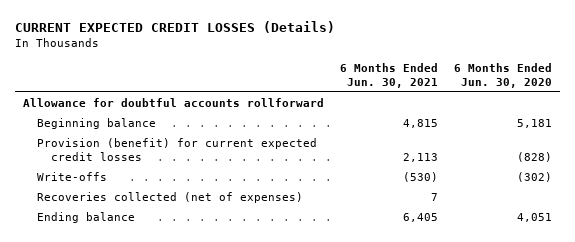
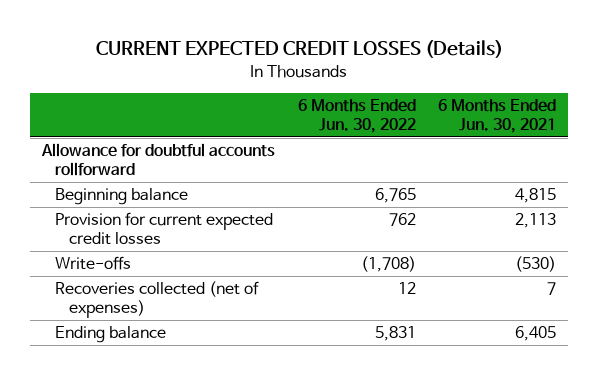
- | 6 Months Ended Jun. 30, 2021 | 6 Months Ended Jun. 30, 2020
+ | 6 Months Ended Jun. 30, 2022 | 6 Months Ended Jun. 30, 2021
- Provision (benefit) for current expected credit losses | 2,113 | (828)
+ Provision for current expected credit losses | 762 | 2,113

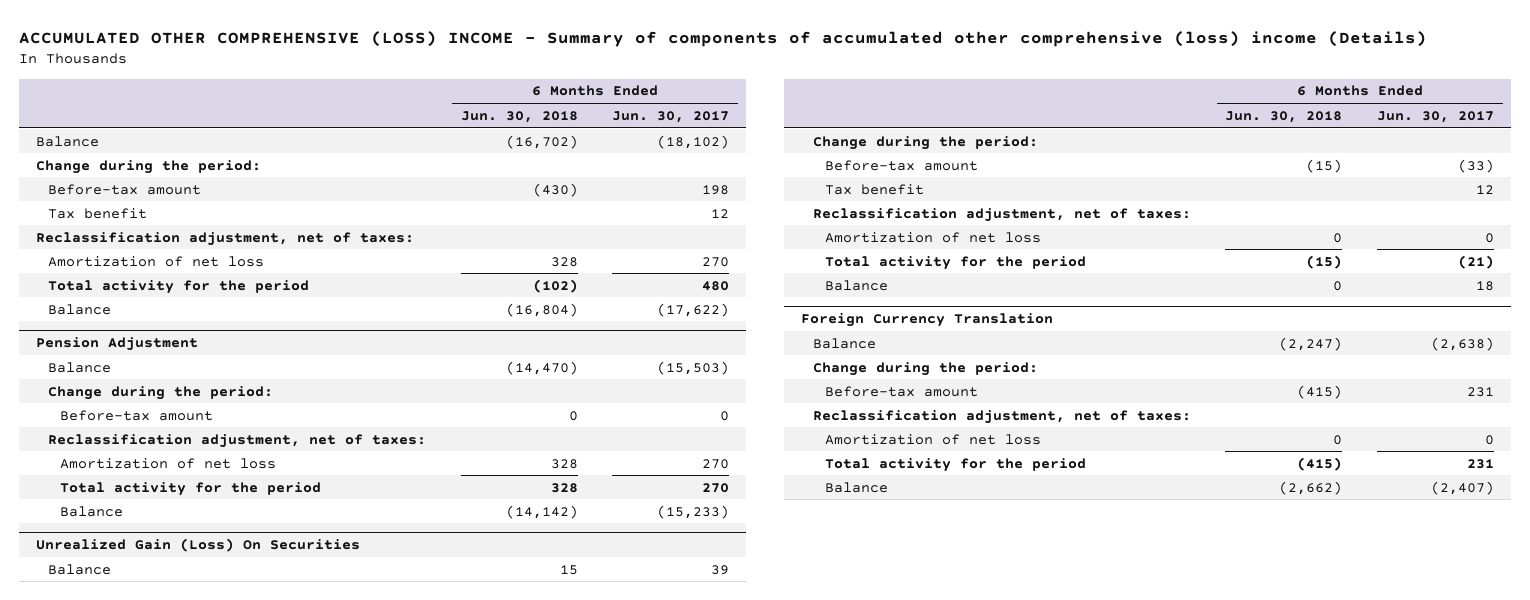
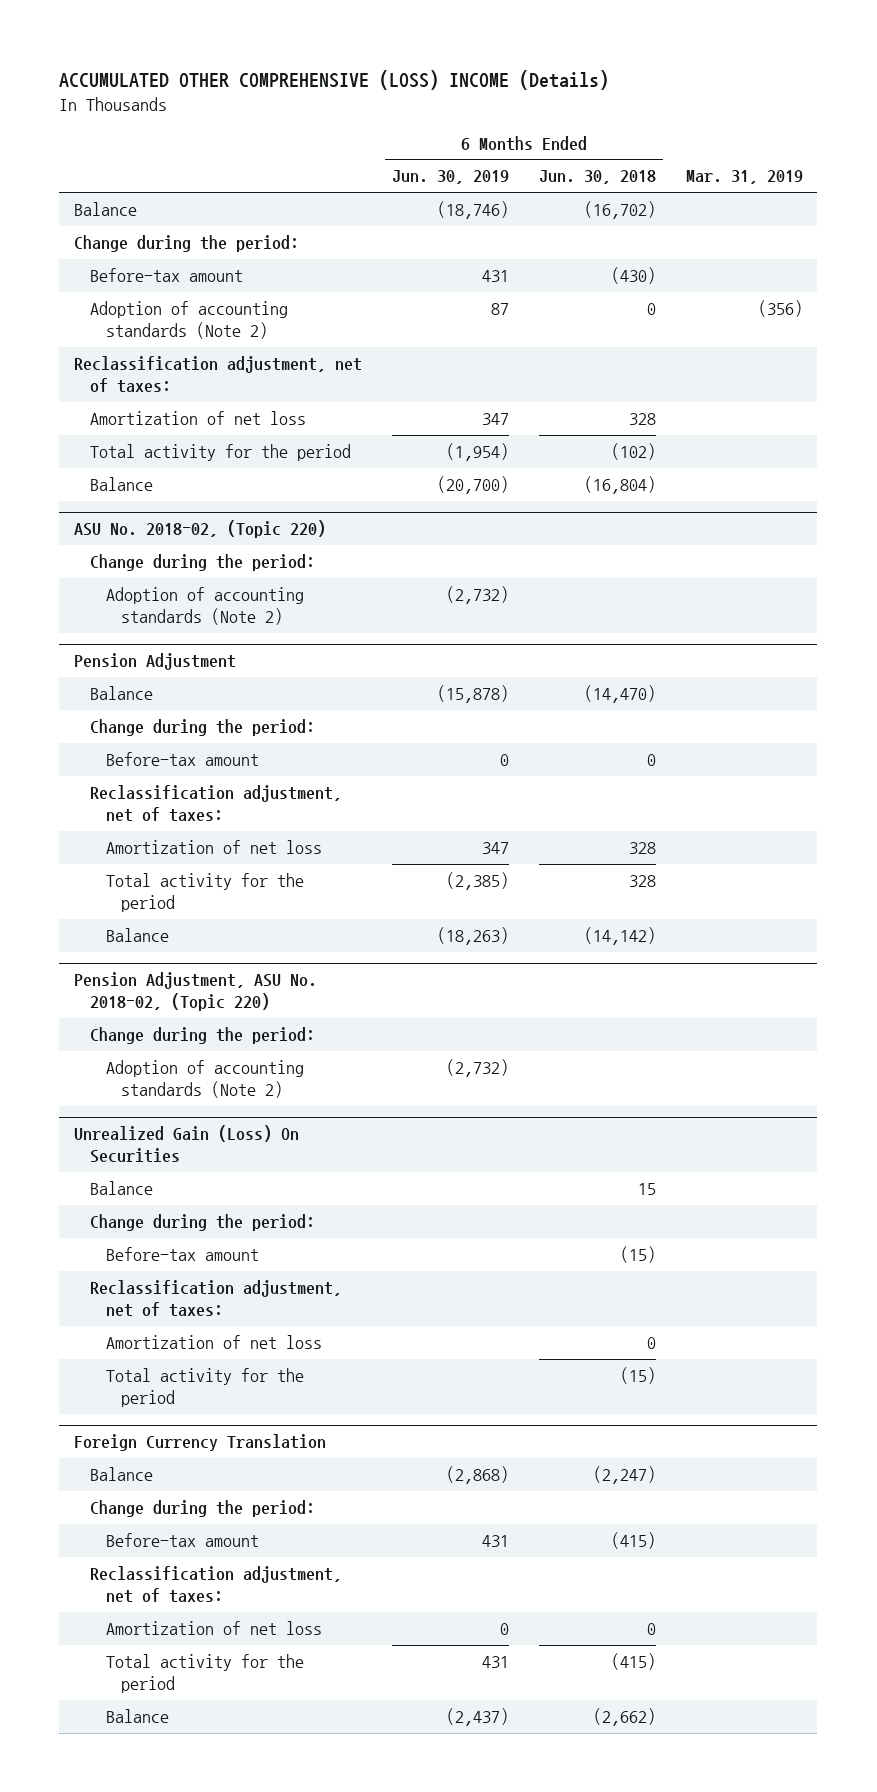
- ACCUMULATED OTHER COMPREHENSIVE (LOSS) INCOME - Summary of components of accumulated other comprehensive (loss) income (Details)
+ ACCUMULATED OTHER COMPREHENSIVE (LOSS) INCOME (Details)
- | 6 Months Ended Jun. 30, 2018 | 6 Months Ended Jun. 30, 2017
+ | 6 Months Ended Jun. 30, 2019 | 6 Months Ended Jun. 30, 2018 | Mar. 31, 2019
- Tax benefit | | 12
+ Adoption of accounting standards (Note 2) | 87 | 0 | (356)
+ ASU No. 2018-02, (Topic 220)
+ Change during the period:
+ Adoption of accounting standards (Note 2) | (2,732) | |
+ Pension Adjustment, ASU No. 2018-02, (Topic 220)
+ Change during the period:
+ Adoption of accounting standards (Note 2) | (2,732) | |
@ Unrealized Gain (Loss) On Securities
- Tax benefit | | 12
- Balance | 0 | 18

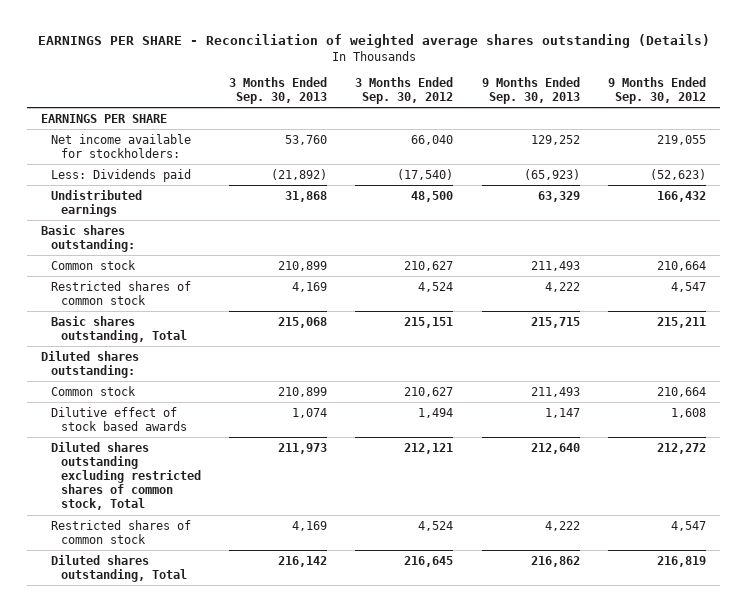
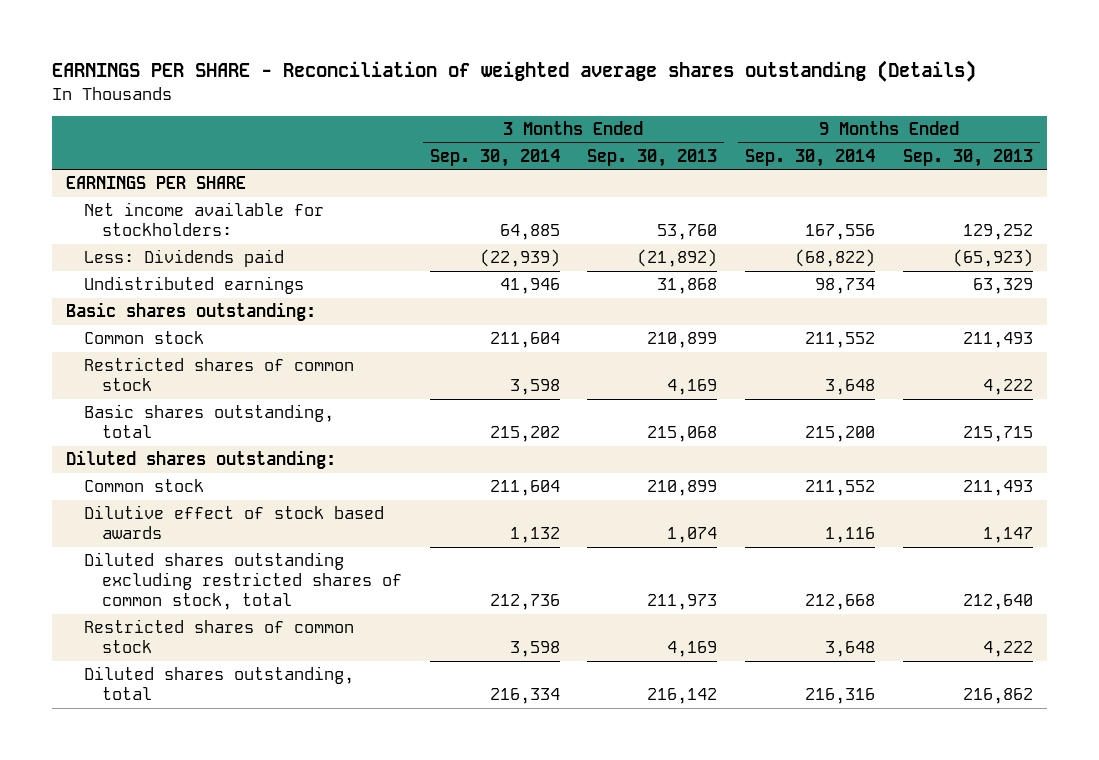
- | 3 Months Ended Sep. 30, 2013 | 3 Months Ended Sep. 30, 2012 | 9 Months Ended Sep. 30, 2013 | 9 Months Ended Sep. 30, 2012
+ | 3 Months Ended Sep. 30, 2014 | 3 Months Ended Sep. 30, 2013 | 9 Months Ended Sep. 30, 2014 | 9 Months Ended Sep. 30, 2013
- Basic shares outstanding, Total | 215,068 | 215,151 | 215,715 | 215,211
+ Basic shares outstanding, total | 215,202 | 215,068 | 215,200 | 215,715
- Diluted shares outstanding excluding restricted shares of common stock, Total | 211,973 | 212,121 | 212,640 | 212,272
+ Diluted shares outstanding excluding restricted shares of common stock, total | 212,736 | 211,973 | 212,668 | 212,640
- Diluted shares outstanding, Total | 216,142 | 216,645 | 216,862 | 216,819
+ Diluted shares outstanding, total | 216,334 | 216,142 | 216,316 | 216,862

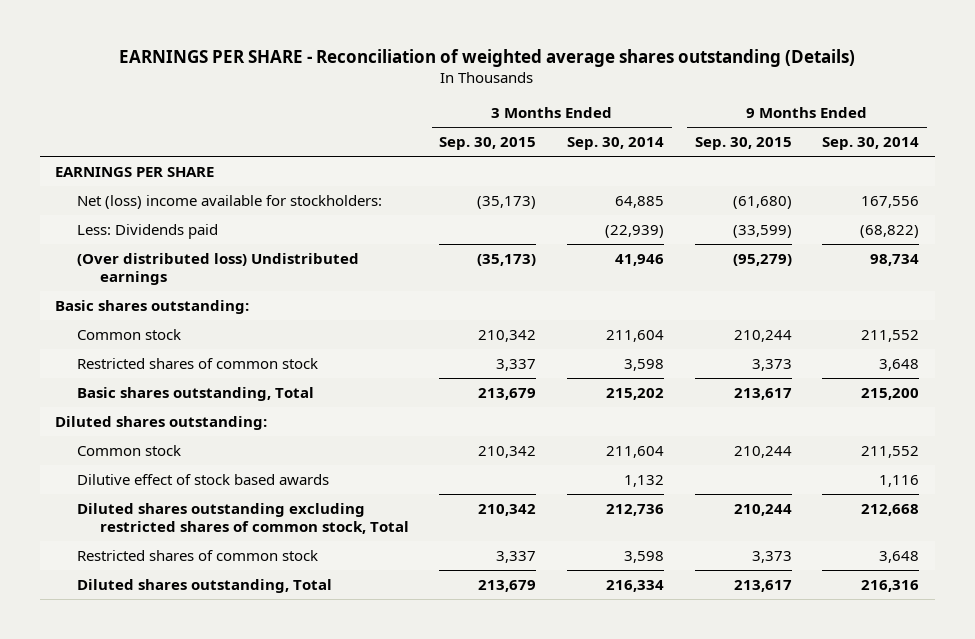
- | 3 Months Ended Sep. 30, 2014 | 3 Months Ended Sep. 30, 2013 | 9 Months Ended Sep. 30, 2014 | 9 Months Ended Sep. 30, 2013
+ | 3 Months Ended Sep. 30, 2015 | 3 Months Ended Sep. 30, 2014 | 9 Months Ended Sep. 30, 2015 | 9 Months Ended Sep. 30, 2014
- Net income available for stockholders: | 64,885 | 53,760 | 167,556 | 129,252
+ Net (loss) income available for stockholders: | (35,173) | 64,885 | (61,680) | 167,556
- Undistributed earnings | 41,946 | 31,868 | 98,734 | 63,329
+ (Over distributed loss) Undistributed earnings | (35,173) | 41,946 | (95,279) | 98,734
- Basic shares outstanding, total | 215,202 | 215,068 | 215,200 | 215,715
+ Basic shares outstanding, Total | 213,679 | 215,202 | 213,617 | 215,200
- Diluted shares outstanding excluding restricted shares of common stock, total | 212,736 | 211,973 | 212,668 | 212,640
+ Diluted shares outstanding excluding restricted shares of common stock, Total | 210,342 | 212,736 | 210,244 | 212,668
- Diluted shares outstanding, total | 216,334 | 216,142 | 216,316 | 216,862
+ Diluted shares outstanding, Total | 213,679 | 216,334 | 213,617 | 216,316

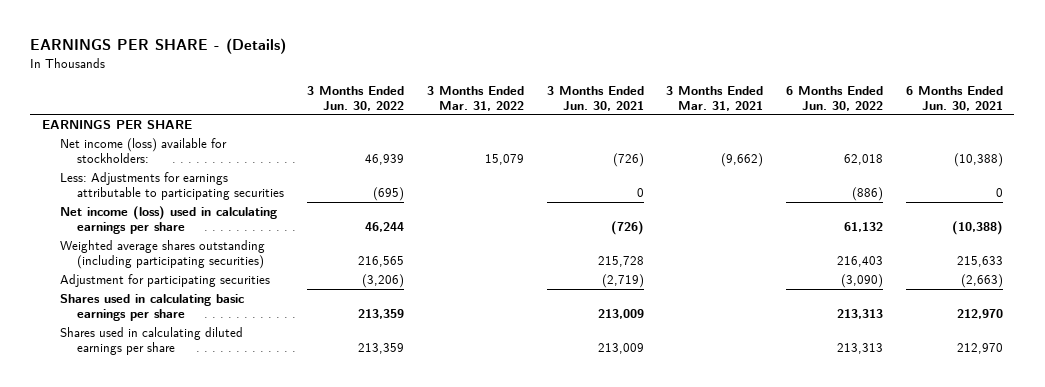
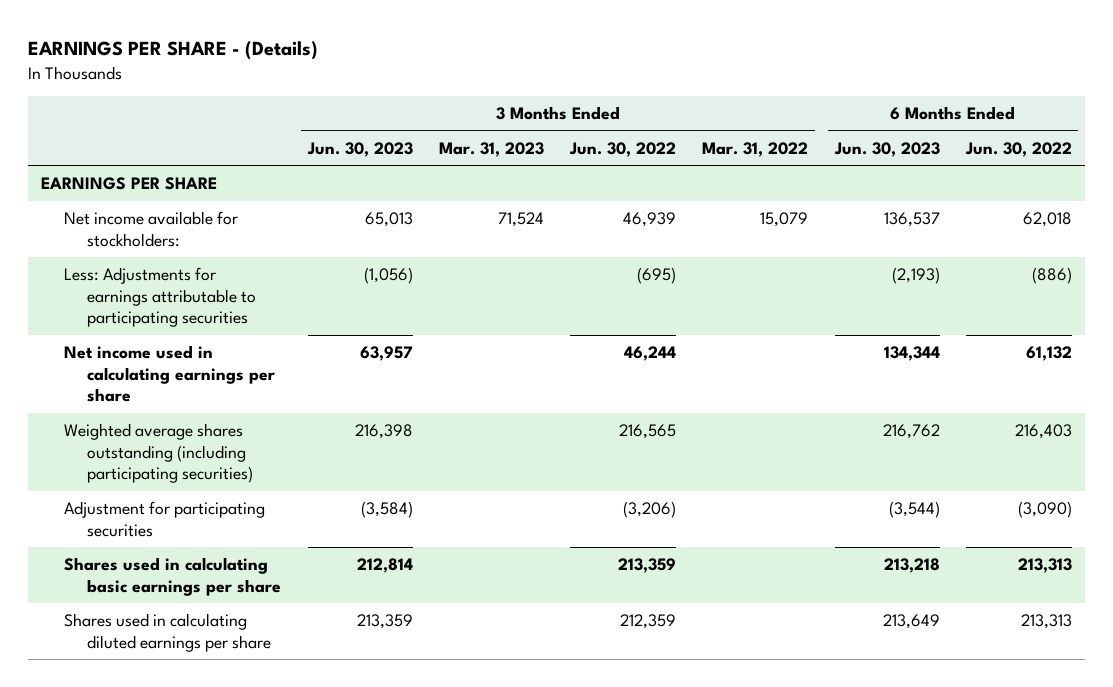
- | 3 Months Ended Jun. 30, 2022 | 3 Months Ended Mar. 31, 2022 | 3 Months Ended Jun. 30, 2021 | 3 Months Ended Mar. 31, 2021 | 6 Months Ended Jun. 30, 2022 | 6 Months Ended Jun. 30, 2021
+ | 3 Months Ended Jun. 30, 2023 | 3 Months Ended Mar. 31, 2023 | 3 Months Ended Jun. 30, 2022 | 3 Months Ended Mar. 31, 2022 | 6 Months Ended Jun. 30, 2023 | 6 Months Ended Jun. 30, 2022
- Net income (loss) available for stockholders: | 46,939 | 15,079 | (726) | (9,662) | 62,018 | (10,388)
+ Net income available for stockholders: | 65,013 | 71,524 | 46,939 | 15,079 | 136,537 | 62,018
- Net income (loss) used in calculating earnings per share | 46,244 | | (726) | | 61,132 | (10,388)
+ Net income used in calculating earnings per share | 63,957 | | 46,244 | | 134,344 | 61,132
- Shares used in calculating diluted earnings per share | 213,359 | | 213,009 | | 213,313 | 212,970
+ Shares used in calculating diluted earnings per share | 213,359 | | 212,359 | | 213,649 | 213,313

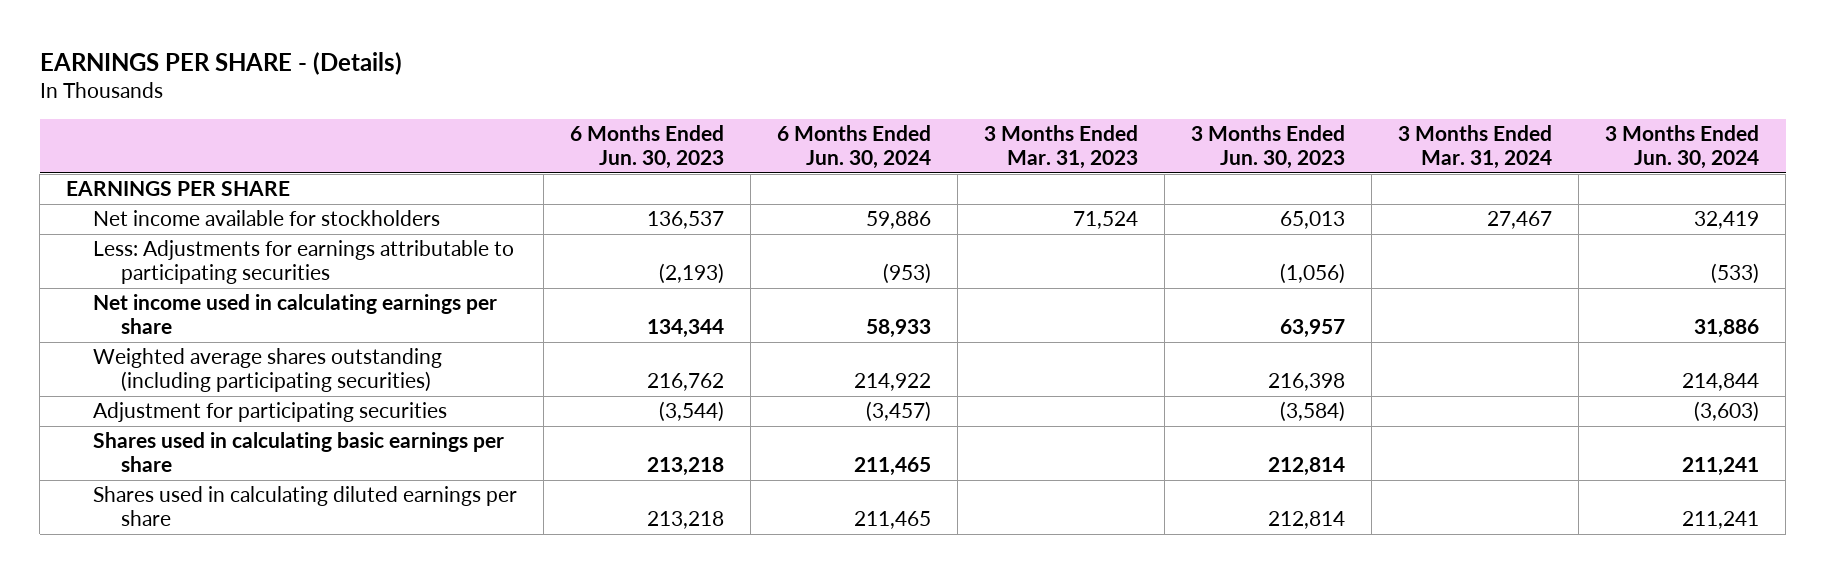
- | 3 Months Ended Jun. 30, 2023 | 3 Months Ended Mar. 31, 2023 | 3 Months Ended Jun. 30, 2022 | 3 Months Ended Mar. 31, 2022 | 6 Months Ended Jun. 30, 2023 | 6 Months Ended Jun. 30, 2022
+ | 6 Months Ended Jun. 30, 2023 | 6 Months Ended Jun. 30, 2024 | 3 Months Ended Mar. 31, 2023 | 3 Months Ended Jun. 30, 2023 | 3 Months Ended Mar. 31, 2024 | 3 Months Ended Jun. 30, 2024
- Net income available for stockholders: | 65,013 | 71,524 | 46,939 | 15,079 | 136,537 | 62,018
+ Net income available for stockholders | 136,537 | 59,886 | 71,524 | 65,013 | 27,467 | 32,419
- Shares used in calculating diluted earnings per share | 213,359 | | 212,359 | | 213,649 | 213,313
+ Shares used in calculating diluted earnings per share | 213,218 | 211,465 | | 212,814 | | 211,241

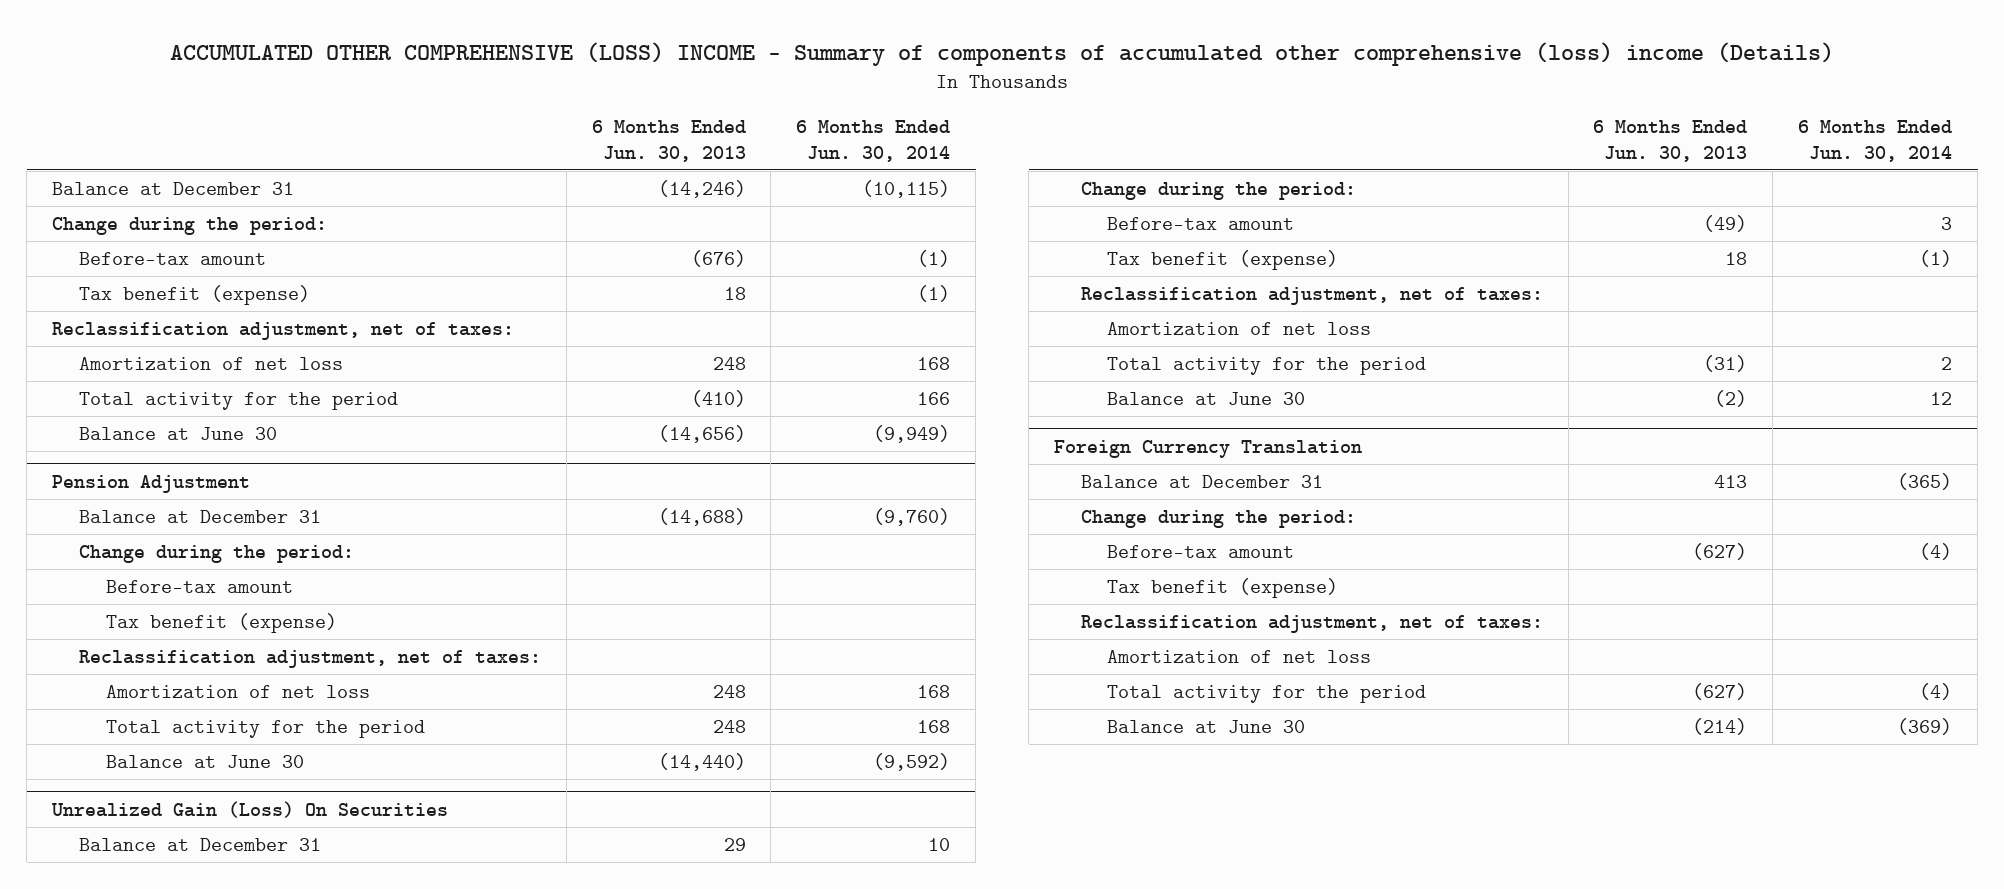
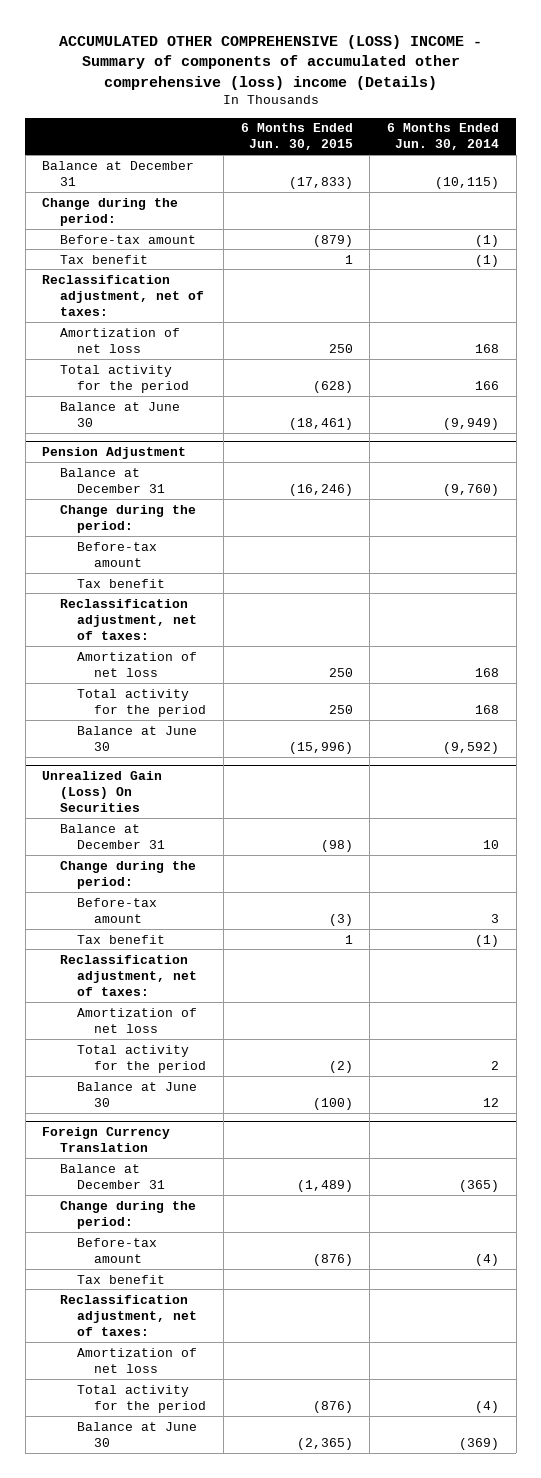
- | 6 Months Ended Jun. 30, 2013 | 6 Months Ended Jun. 30, 2014
+ | 6 Months Ended Jun. 30, 2015 | 6 Months Ended Jun. 30, 2014
- Tax benefit (expense) | 18 | (1)
+ Tax benefit | 1 | (1)
@ Pension Adjustment
- Tax benefit (expense)
+ Tax benefit
@ Unrealized Gain (Loss) On Securities
- Tax benefit (expense) | 18 | (1)
+ Tax benefit | 1 | (1)
@ Foreign Currency Translation
- Tax benefit (expense)
+ Tax benefit

